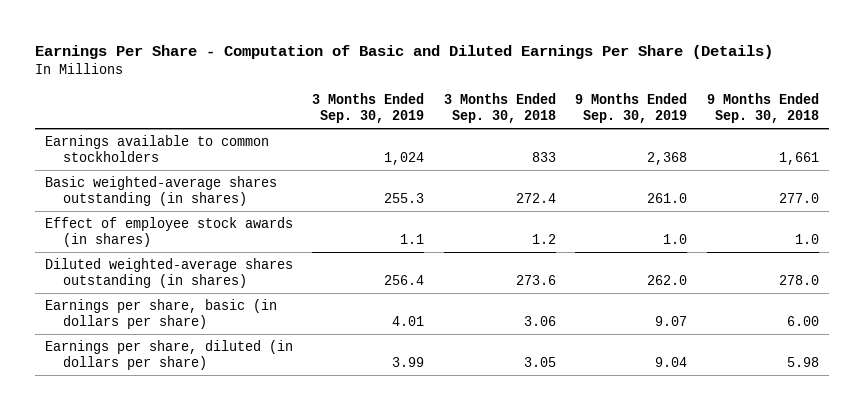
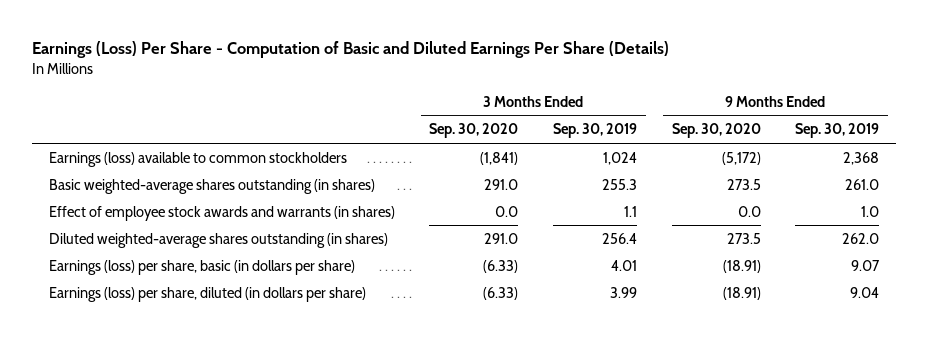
- Earnings Per Share - Computation of Basic and Diluted Earnings Per Share (Details)
+ Earnings (Loss) Per Share - Computation of Basic and Diluted Earnings Per Share (Details)
- | 3 Months Ended Sep. 30, 2019 | 3 Months Ended Sep. 30, 2018 | 9 Months Ended Sep. 30, 2019 | 9 Months Ended Sep. 30, 2018
+ | 3 Months Ended Sep. 30, 2020 | 3 Months Ended Sep. 30, 2019 | 9 Months Ended Sep. 30, 2020 | 9 Months Ended Sep. 30, 2019
- Earnings available to common stockholders | 1,024 | 833 | 2,368 | 1,661
+ Earnings (loss) available to common stockholders | (1,841) | 1,024 | (5,172) | 2,368
- Effect of employee stock awards (in shares) | 1.1 | 1.2 | 1.0 | 1.0
+ Effect of employee stock awards and warrants (in shares) | 0.0 | 1.1 | 0.0 | 1.0
- Earnings per share, basic (in dollars per share) | 4.01 | 3.06 | 9.07 | 6.00
- Earnings per share, diluted (in dollars per share) | 3.99 | 3.05 | 9.04 | 5.98
+ Earnings (loss) per share, basic (in dollars per share) | (6.33) | 4.01 | (18.91) | 9.07
+ Earnings (loss) per share, diluted (in dollars per share) | (6.33) | 3.99 | (18.91) | 9.04

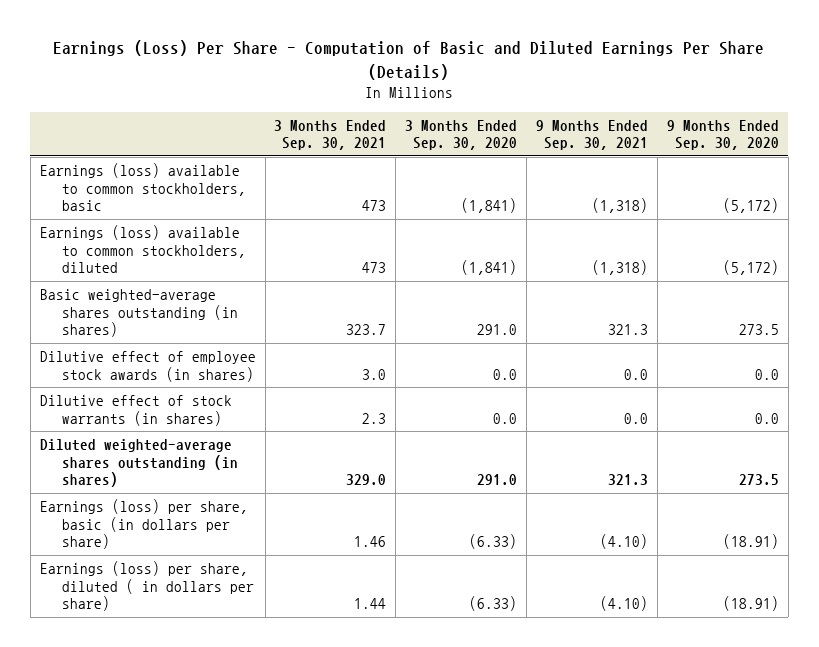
- | 3 Months Ended Sep. 30, 2020 | 3 Months Ended Sep. 30, 2019 | 9 Months Ended Sep. 30, 2020 | 9 Months Ended Sep. 30, 2019
+ | 3 Months Ended Sep. 30, 2021 | 3 Months Ended Sep. 30, 2020 | 9 Months Ended Sep. 30, 2021 | 9 Months Ended Sep. 30, 2020
- Earnings (loss) available to common stockholders | (1,841) | 1,024 | (5,172) | 2,368
+ Earnings (loss) available to common stockholders, basic | 473 | (1,841) | (1,318) | (5,172)
+ Earnings (loss) available to common stockholders, diluted | 473 | (1,841) | (1,318) | (5,172)
- Effect of employee stock awards and warrants (in shares) | 0.0 | 1.1 | 0.0 | 1.0
+ Dilutive effect of employee stock awards (in shares) | 3.0 | 0.0 | 0.0 | 0.0
+ Dilutive effect of stock warrants (in shares) | 2.3 | 0.0 | 0.0 | 0.0
- Earnings (loss) per share, diluted (in dollars per share) | (6.33) | 3.99 | (18.91) | 9.04
+ Earnings (loss) per share, diluted ( in dollars per share) | 1.44 | (6.33) | (4.10) | (18.91)

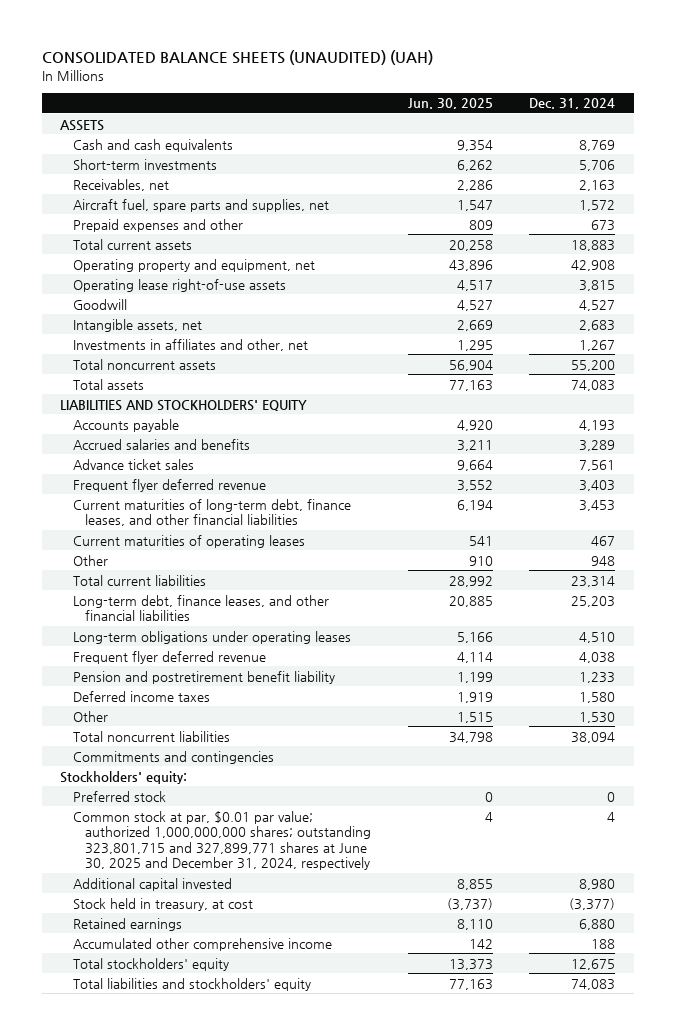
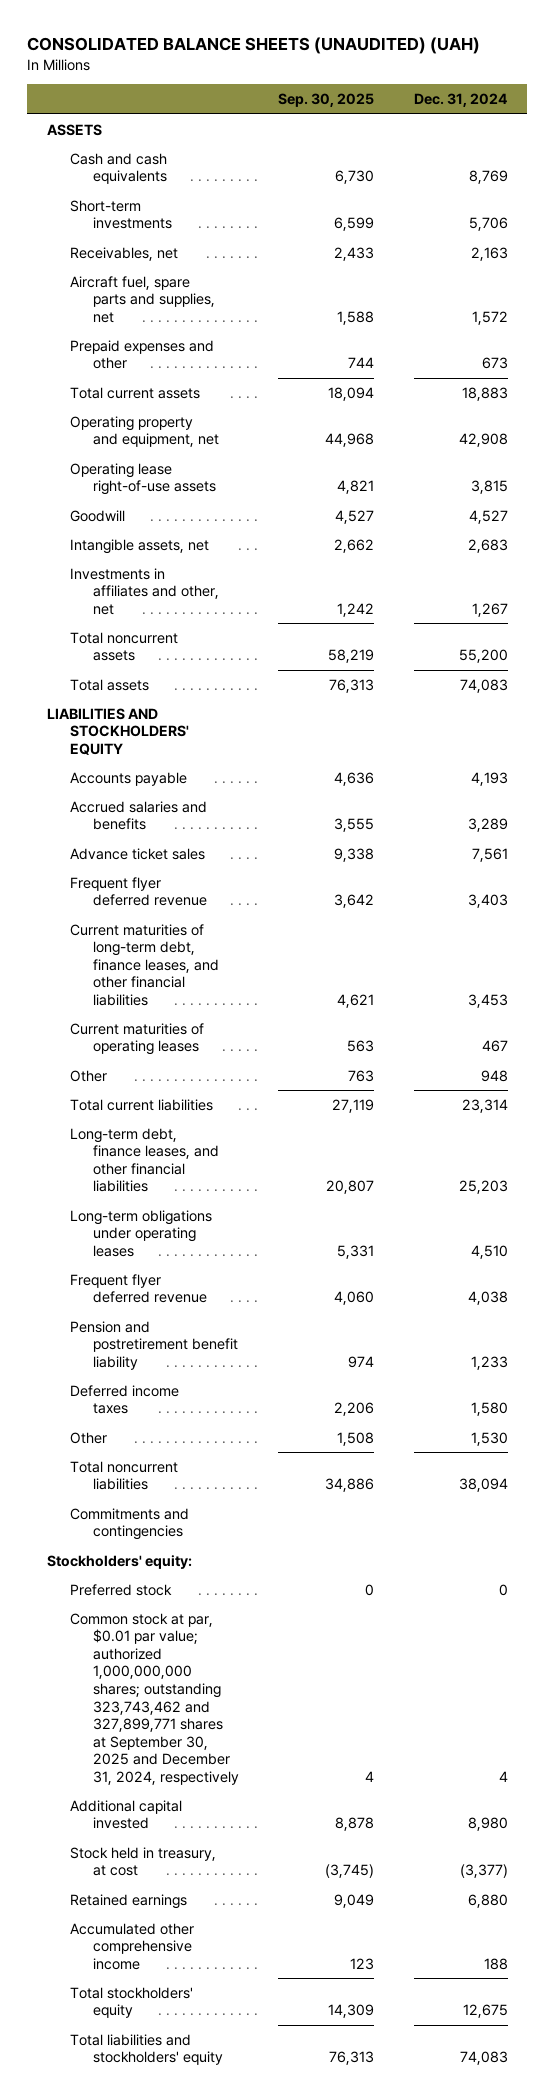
- | Jun. 30, 2025 | Dec. 31, 2024
+ | Sep. 30, 2025 | Dec. 31, 2024
- Common stock at par, $0.01 par value; authorized 1,000,000,000 shares; outstanding 323,801,715 and 327,899,771 shares at June 30, 2025 and December 31, 2024, respectively | 4 | 4
+ Common stock at par, $0.01 par value; authorized 1,000,000,000 shares; outstanding 323,743,462 and 327,899,771 shares at September 30, 2025 and December 31, 2024, respectively | 4 | 4

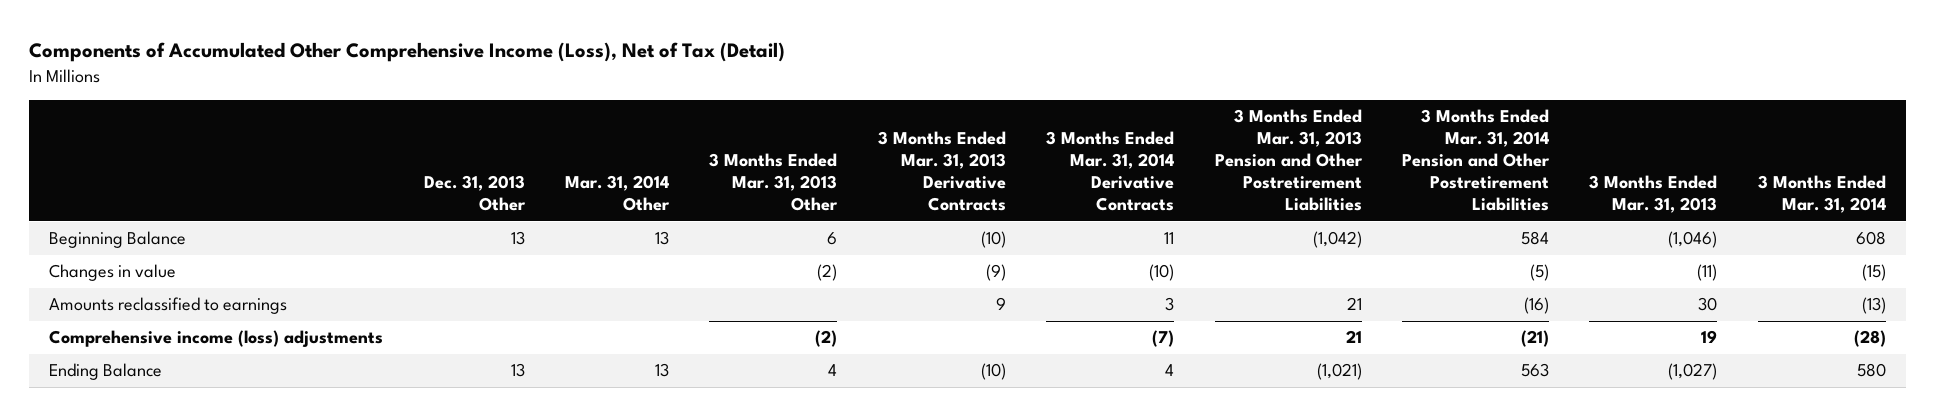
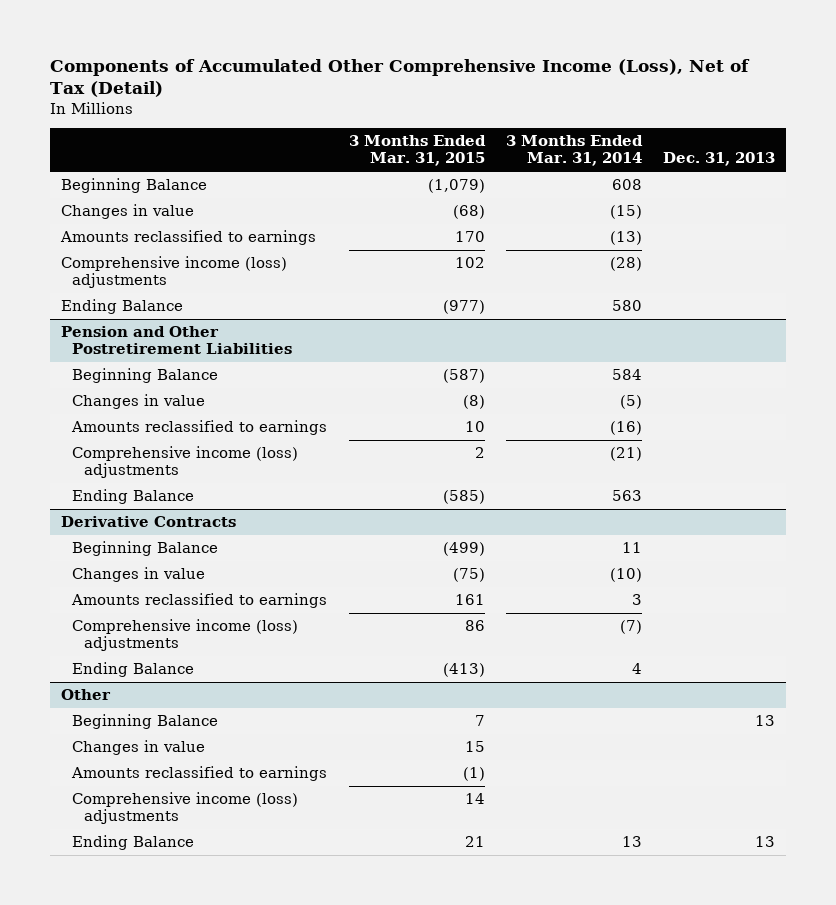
- | Dec. 31, 2013 Other | Mar. 31, 2014 Other | 3 Months Ended Mar. 31, 2013 Other | 3 Months Ended Mar. 31, 2013 Derivative Contracts | 3 Months Ended Mar. 31, 2014 Derivative Contracts | 3 Months Ended Mar. 31, 2013 Pension and Other Postretirement Liabilities | 3 Months Ended Mar. 31, 2014 Pension and Other Postretirement Liabilities | 3 Months Ended Mar. 31, 2013 | 3 Months Ended Mar. 31, 2014
+ | 3 Months Ended Mar. 31, 2015 | 3 Months Ended Mar. 31, 2014 | Dec. 31, 2013
+ Pension and Other Postretirement Liabilities
+ Beginning Balance | (587) | 584 |
+ Changes in value | (8) | (5) |
+ Amounts reclassified to earnings | 10 | (16) |
+ Comprehensive income (loss) adjustments | 2 | (21) |
+ Ending Balance | (585) | 563 |
+ Derivative Contracts
+ Beginning Balance | (499) | 11 |
+ Changes in value | (75) | (10) |
+ Amounts reclassified to earnings | 161 | 3 |
+ Comprehensive income (loss) adjustments | 86 | (7) |
+ Ending Balance | (413) | 4 |
+ Other
+ Beginning Balance | 7 | | 13
+ Changes in value | 15 | |
+ Amounts reclassified to earnings | (1) | |
+ Comprehensive income (loss) adjustments | 14 | |
+ Ending Balance | 21 | 13 | 13

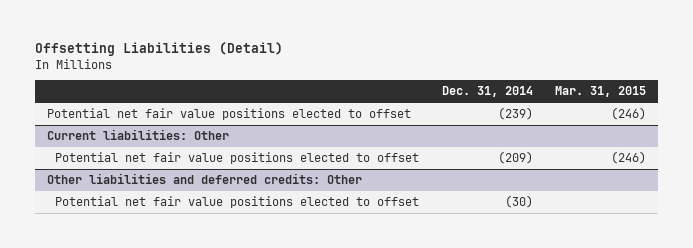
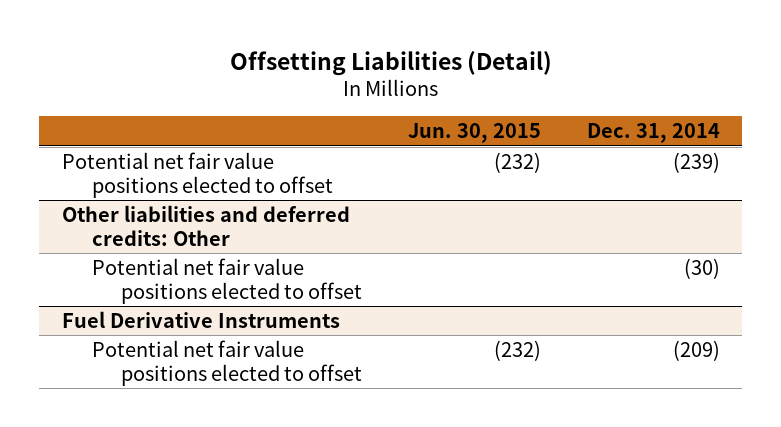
- | Dec. 31, 2014 | Mar. 31, 2015
+ | Jun. 30, 2015 | Dec. 31, 2014
- Current liabilities: Other
- Potential net fair value positions elected to offset | (209) | (246)
+ Fuel Derivative Instruments
+ Potential net fair value positions elected to offset | (232) | (209)

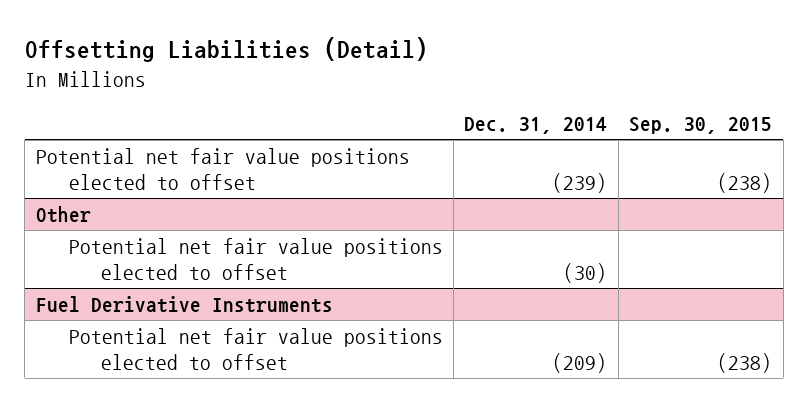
- | Jun. 30, 2015 | Dec. 31, 2014
+ | Dec. 31, 2014 | Sep. 30, 2015
- Other liabilities and deferred credits: Other
+ Other

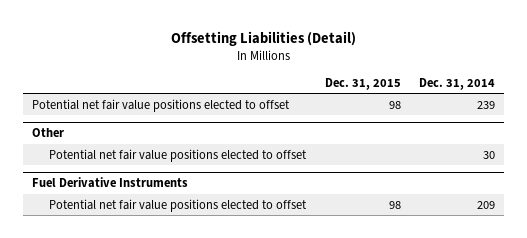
- | Dec. 31, 2014 | Sep. 30, 2015
+ | Dec. 31, 2015 | Dec. 31, 2014
- Potential net fair value positions elected to offset | (239) | (238)
+ Potential net fair value positions elected to offset | 98 | 239
@ Other
- Potential net fair value positions elected to offset | (30) |
+ Potential net fair value positions elected to offset | | 30
@ Fuel Derivative Instruments
- Potential net fair value positions elected to offset | (209) | (238)
+ Potential net fair value positions elected to offset | 98 | 209

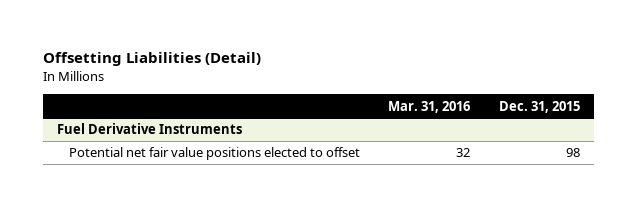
- | Dec. 31, 2015 | Dec. 31, 2014
+ | Mar. 31, 2016 | Dec. 31, 2015
- Potential net fair value positions elected to offset | 98 | 239
- Other
- Potential net fair value positions elected to offset | | 30

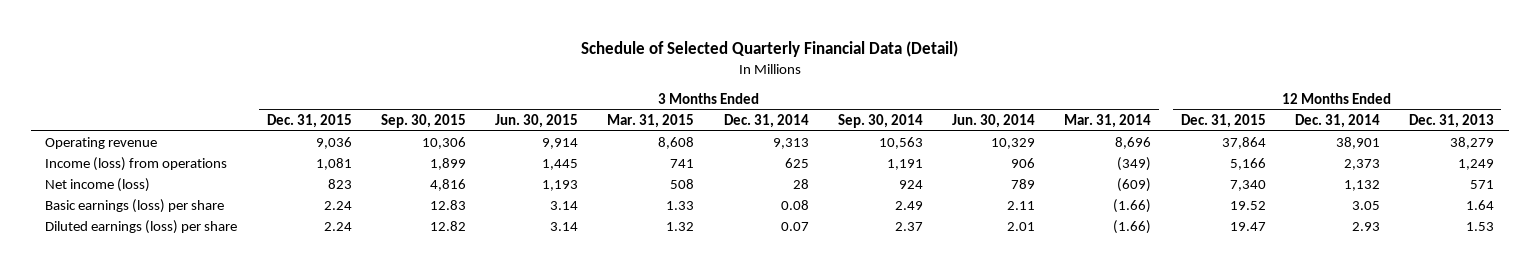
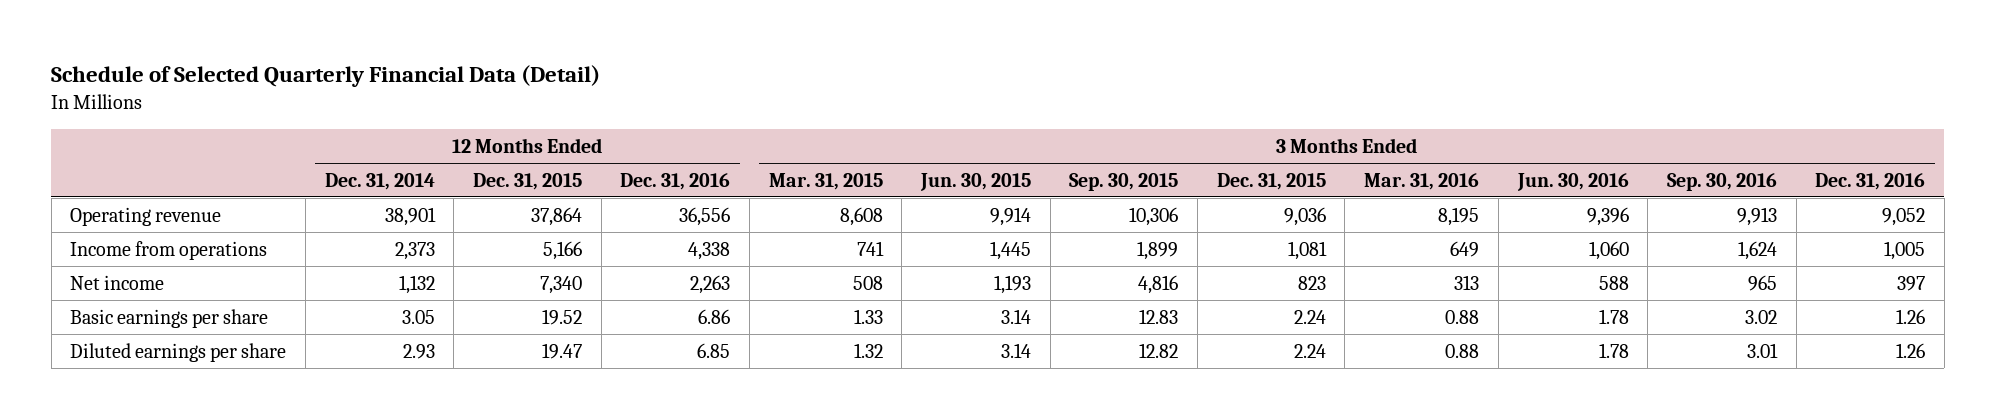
- | 3 Months Ended Dec. 31, 2015 | 3 Months Ended Sep. 30, 2015 | 3 Months Ended Jun. 30, 2015 | 3 Months Ended Mar. 31, 2015 | 3 Months Ended Dec. 31, 2014 | 3 Months Ended Sep. 30, 2014 | 3 Months Ended Jun. 30, 2014 | 3 Months Ended Mar. 31, 2014 | 12 Months Ended Dec. 31, 2015 | 12 Months Ended Dec. 31, 2014 | 12 Months Ended Dec. 31, 2013
+ | 12 Months Ended Dec. 31, 2014 | 12 Months Ended Dec. 31, 2015 | 12 Months Ended Dec. 31, 2016 | 3 Months Ended Mar. 31, 2015 | 3 Months Ended Jun. 30, 2015 | 3 Months Ended Sep. 30, 2015 | 3 Months Ended Dec. 31, 2015 | 3 Months Ended Mar. 31, 2016 | 3 Months Ended Jun. 30, 2016 | 3 Months Ended Sep. 30, 2016 | 3 Months Ended Dec. 31, 2016
- Income (loss) from operations | 1,081 | 1,899 | 1,445 | 741 | 625 | 1,191 | 906 | (349) | 5,166 | 2,373 | 1,249
- Net income (loss) | 823 | 4,816 | 1,193 | 508 | 28 | 924 | 789 | (609) | 7,340 | 1,132 | 571
- Basic earnings (loss) per share | 2.24 | 12.83 | 3.14 | 1.33 | 0.08 | 2.49 | 2.11 | (1.66) | 19.52 | 3.05 | 1.64
- Diluted earnings (loss) per share | 2.24 | 12.82 | 3.14 | 1.32 | 0.07 | 2.37 | 2.01 | (1.66) | 19.47 | 2.93 | 1.53
+ Income from operations | 2,373 | 5,166 | 4,338 | 741 | 1,445 | 1,899 | 1,081 | 649 | 1,060 | 1,624 | 1,005
+ Net income | 1,132 | 7,340 | 2,263 | 508 | 1,193 | 4,816 | 823 | 313 | 588 | 965 | 397
+ Basic earnings per share | 3.05 | 19.52 | 6.86 | 1.33 | 3.14 | 12.83 | 2.24 | 0.88 | 1.78 | 3.02 | 1.26
+ Diluted earnings per share | 2.93 | 19.47 | 6.85 | 1.32 | 3.14 | 12.82 | 2.24 | 0.88 | 1.78 | 3.01 | 1.26

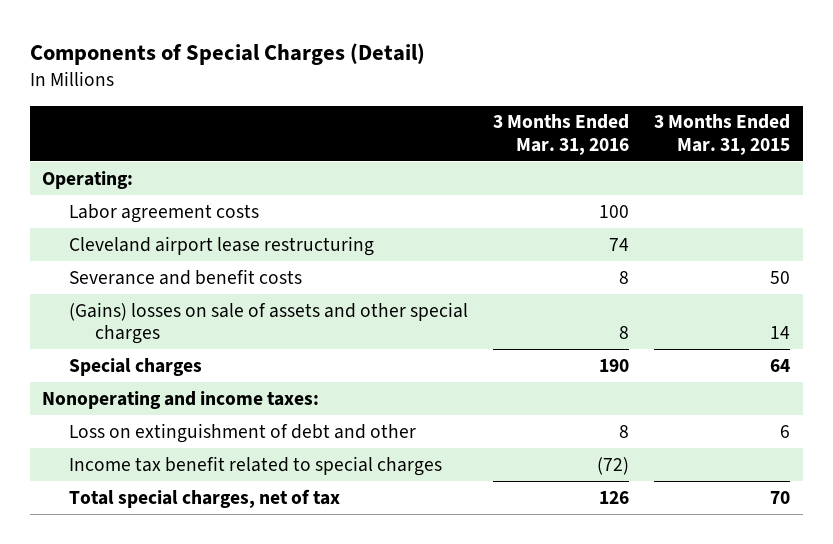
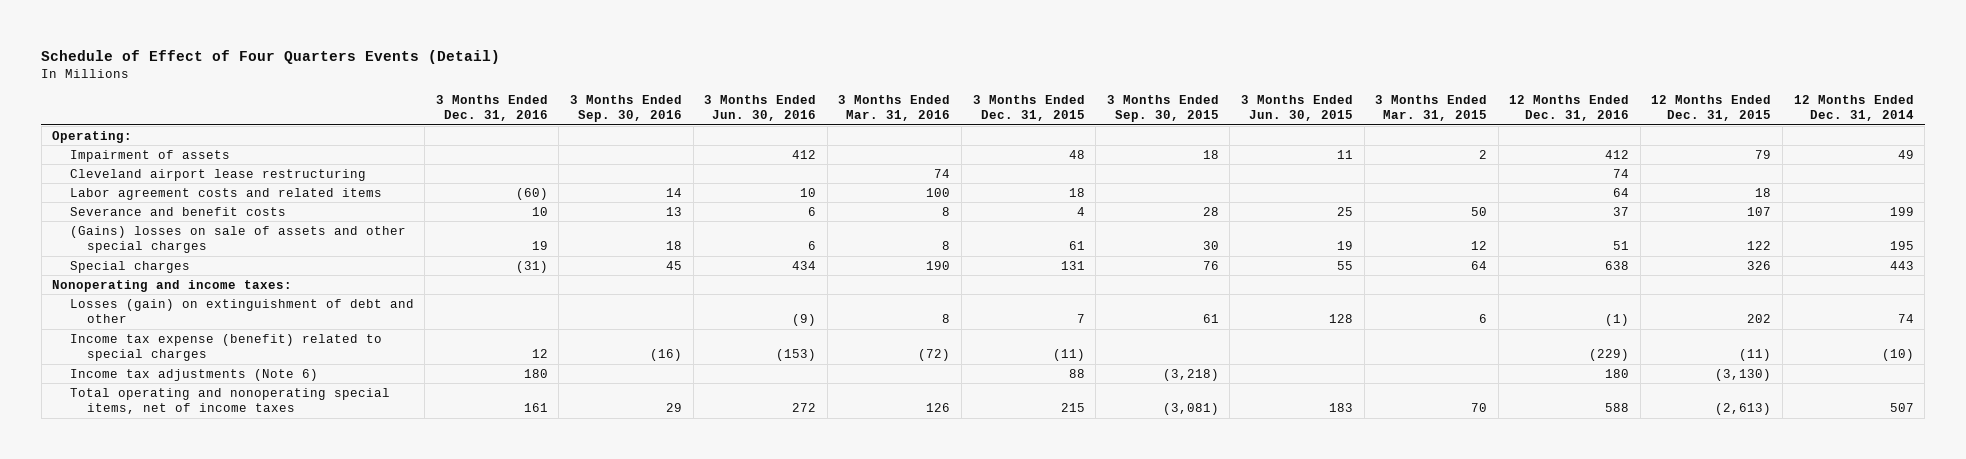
- Components of Special Charges (Detail)
+ Schedule of Effect of Four Quarters Events (Detail)
- | 3 Months Ended Mar. 31, 2016 | 3 Months Ended Mar. 31, 2015
+ | 3 Months Ended Dec. 31, 2016 | 3 Months Ended Sep. 30, 2016 | 3 Months Ended Jun. 30, 2016 | 3 Months Ended Mar. 31, 2016 | 3 Months Ended Dec. 31, 2015 | 3 Months Ended Sep. 30, 2015 | 3 Months Ended Jun. 30, 2015 | 3 Months Ended Mar. 31, 2015 | 12 Months Ended Dec. 31, 2016 | 12 Months Ended Dec. 31, 2015 | 12 Months Ended Dec. 31, 2014
- Labor agreement costs | 100 |
+ Impairment of assets | | | 412 | | 48 | 18 | 11 | 2 | 412 | 79 | 49
+ Labor agreement costs and related items | (60) | 14 | 10 | 100 | 18 | | | | 64 | 18 |
- (Gains) losses on sale of assets and other special charges | 8 | 14
+ (Gains) losses on sale of assets and other special charges | 19 | 18 | 6 | 8 | 61 | 30 | 19 | 12 | 51 | 122 | 195
- Loss on extinguishment of debt and other | 8 | 6
- Income tax benefit related to special charges | (72) |
- Total special charges, net of tax | 126 | 70
+ Losses (gain) on extinguishment of debt and other | | | (9) | 8 | 7 | 61 | 128 | 6 | (1) | 202 | 74
+ Income tax expense (benefit) related to special charges | 12 | (16) | (153) | (72) | (11) | | | | (229) | (11) | (10)
+ Income tax adjustments (Note 6) | 180 | | | | 88 | (3,218) | | | 180 | (3,130) |
+ Total operating and nonoperating special items, net of income taxes | 161 | 29 | 272 | 126 | 215 | (3,081) | 183 | 70 | 588 | (2,613) | 507

